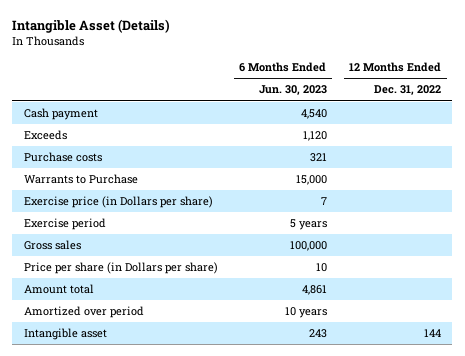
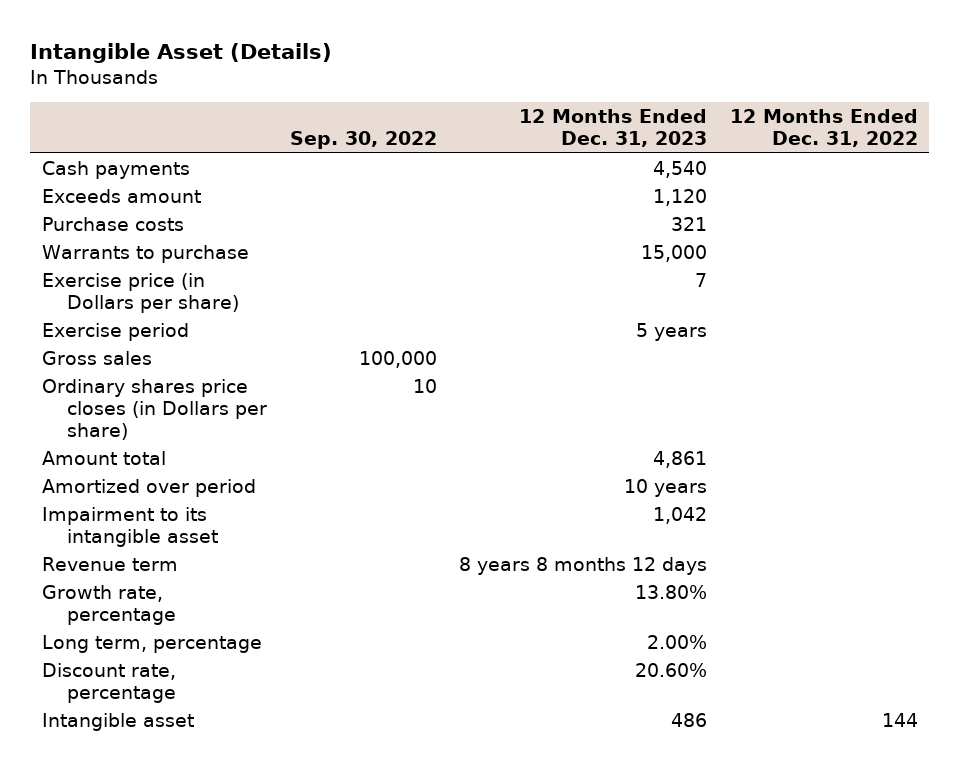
- | 6 Months Ended Jun. 30, 2023 | 12 Months Ended Dec. 31, 2022
+ | Sep. 30, 2022 | 12 Months Ended Dec. 31, 2023 | 12 Months Ended Dec. 31, 2022
- Cash payment | 4,540 |
- Exceeds | 1,120 |
+ Cash payments | | 4,540 |
+ Exceeds amount | | 1,120 |
- Warrants to Purchase | 15,000 |
+ Warrants to purchase | | 15,000 |
- Price per share (in Dollars per share) | 10 |
+ Ordinary shares price closes (in Dollars per share) | 10 | |
+ Impairment to its intangible asset | | 1,042 |
+ Revenue term | | 8 years 8 months 12 days |
+ Growth rate, percentage | | 13.80% |
+ Long term, percentage | | 2.00% |
+ Discount rate, percentage | | 20.60% |

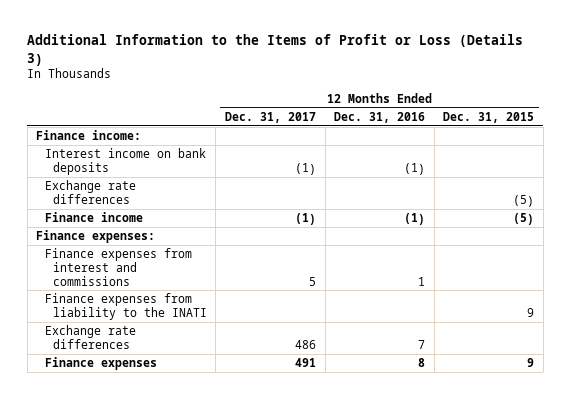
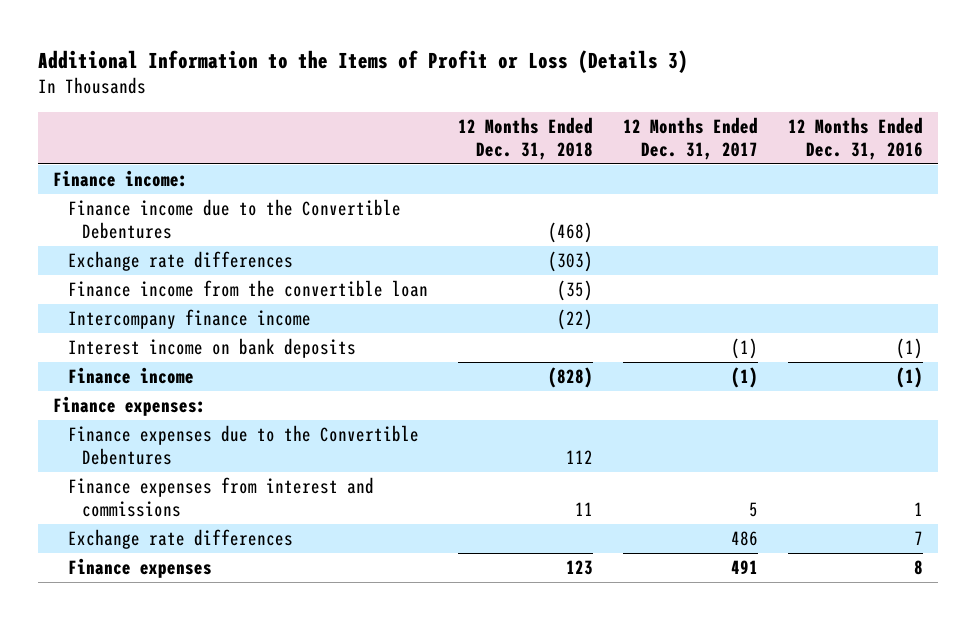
- | 12 Months Ended Dec. 31, 2017 | 12 Months Ended Dec. 31, 2016 | 12 Months Ended Dec. 31, 2015
+ | 12 Months Ended Dec. 31, 2018 | 12 Months Ended Dec. 31, 2017 | 12 Months Ended Dec. 31, 2016
+ Finance income due to the Convertible Debentures | (468) | |
+ Finance income from the convertible loan | (35) | |
+ Intercompany finance income | (22) | |
moved down: Interest income on bank deposits | | (1) | (1)
+ Finance expenses due to the Convertible Debentures | 112 | |
- Finance expenses from liability to the INATI | | | 9

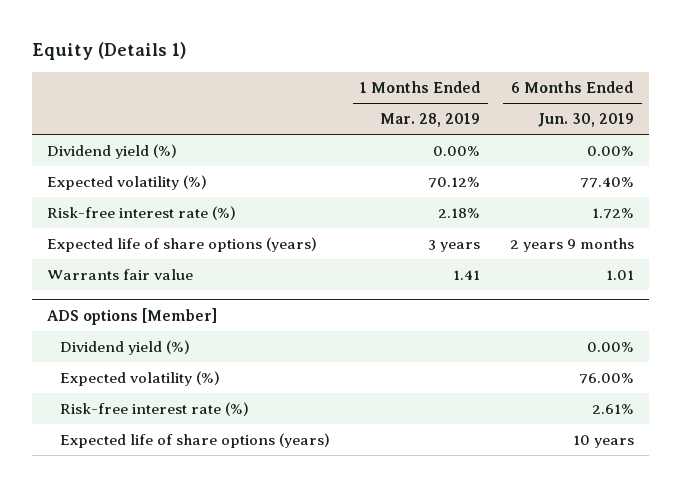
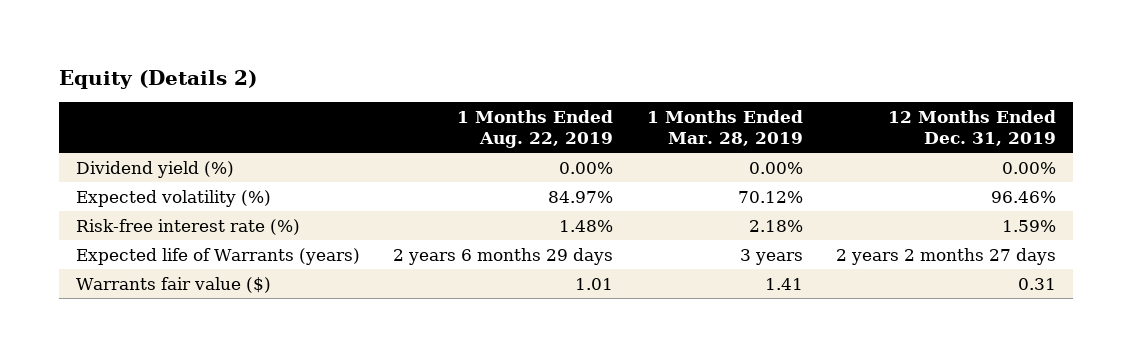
- Equity (Details 1)
+ Equity (Details 2)
- | 1 Months Ended Mar. 28, 2019 | 6 Months Ended Jun. 30, 2019
+ | 1 Months Ended Aug. 22, 2019 | 1 Months Ended Mar. 28, 2019 | 12 Months Ended Dec. 31, 2019
- Expected life of share options (years) | 3 years | 2 years 9 months
- Warrants fair value | 1.41 | 1.01
- ADS options [Member]
- Dividend yield (%) | | 0.00%
- Expected volatility (%) | | 76.00%
- Risk-free interest rate (%) | | 2.61%
- Expected life of share options (years) | | 10 years
+ Expected life of Warrants (years) | 2 years 6 months 29 days | 3 years | 2 years 2 months 27 days
+ Warrants fair value ($) | 1.01 | 1.41 | 0.31

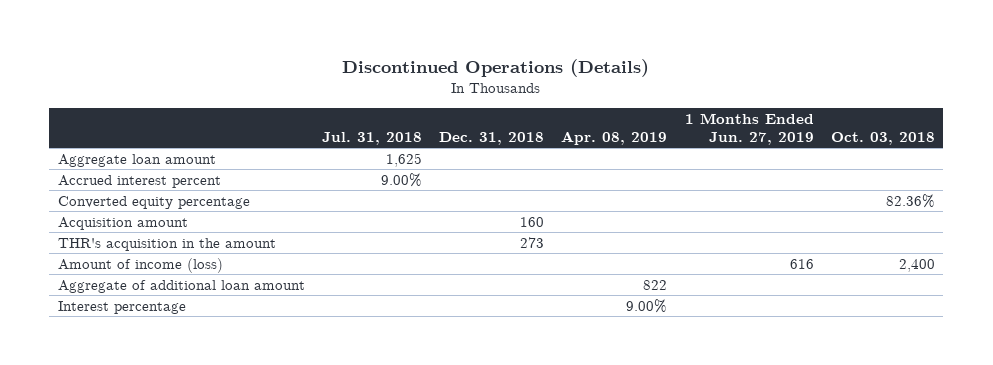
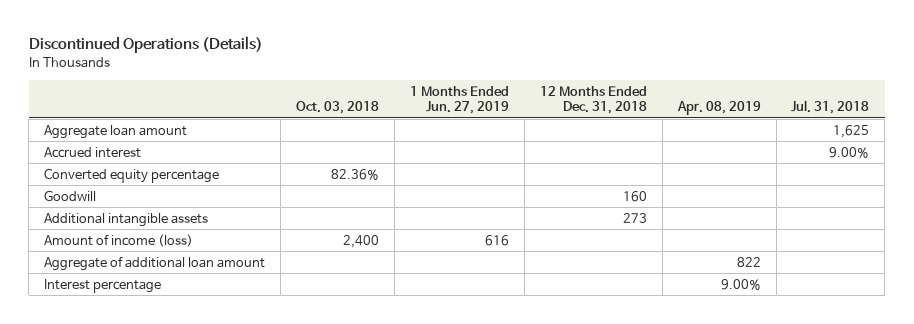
- | Jul. 31, 2018 | Dec. 31, 2018 | Apr. 08, 2019 | 1 Months Ended Jun. 27, 2019 | Oct. 03, 2018
+ | Oct. 03, 2018 | 1 Months Ended Jun. 27, 2019 | 12 Months Ended Dec. 31, 2018 | Apr. 08, 2019 | Jul. 31, 2018
- Accrued interest percent | 9.00% | | | |
+ Accrued interest | | | | | 9.00%
- Acquisition amount | | 160 | | |
- THR's acquisition in the amount | | 273 | | |
+ Goodwill | | | 160 | |
+ Additional intangible assets | | | 273 | |

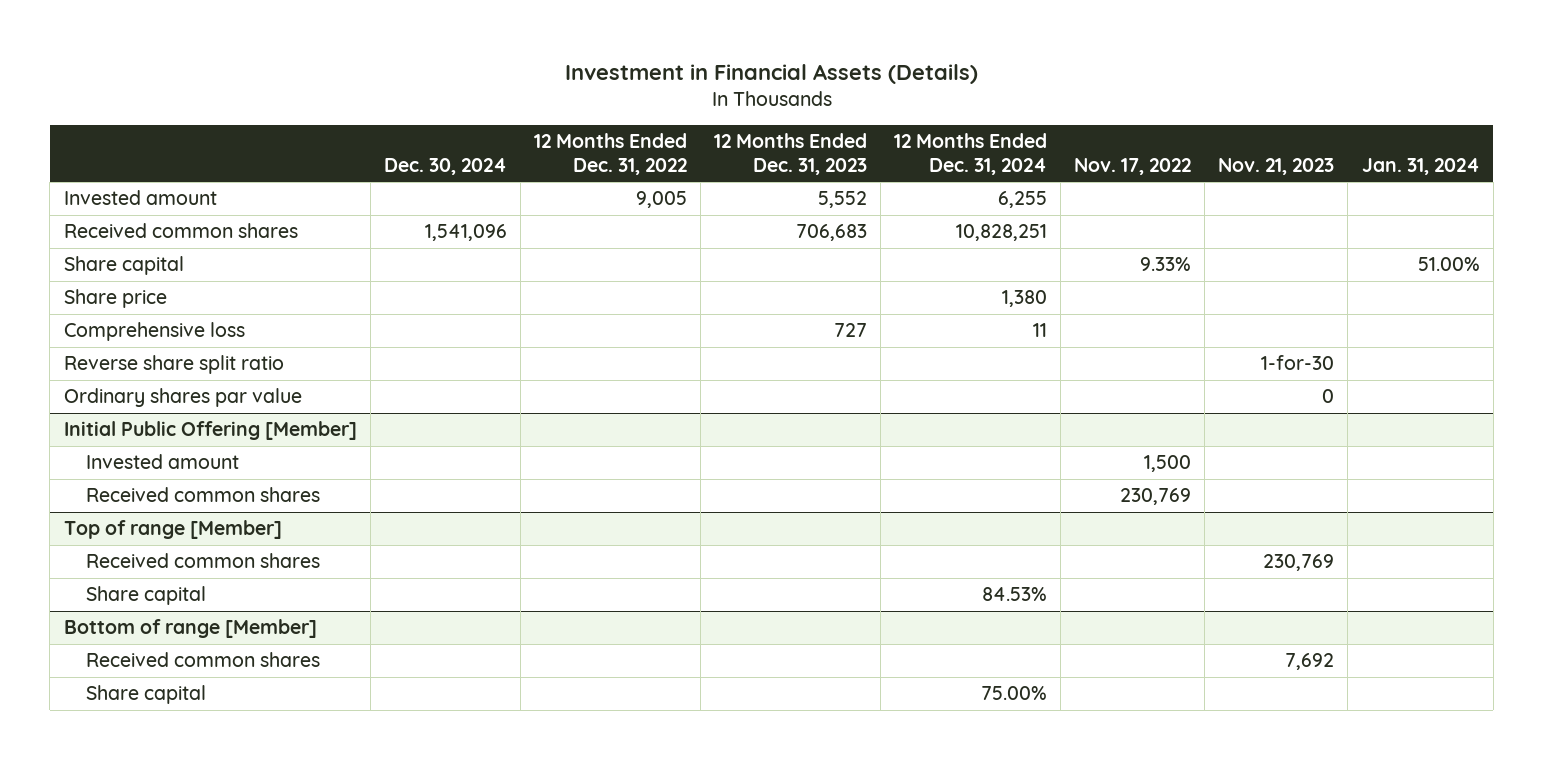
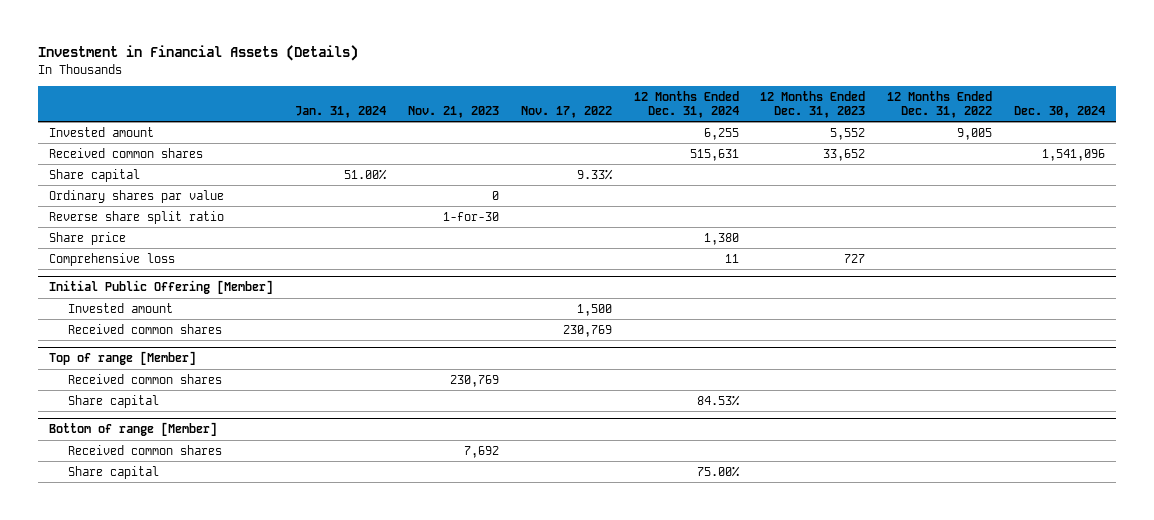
- | Dec. 30, 2024 | 12 Months Ended Dec. 31, 2022 | 12 Months Ended Dec. 31, 2023 | 12 Months Ended Dec. 31, 2024 | Nov. 17, 2022 | Nov. 21, 2023 | Jan. 31, 2024
+ | Jan. 31, 2024 | Nov. 21, 2023 | Nov. 17, 2022 | 12 Months Ended Dec. 31, 2024 | 12 Months Ended Dec. 31, 2023 | 12 Months Ended Dec. 31, 2022 | Dec. 30, 2024
- Received common shares | 1,541,096 | | 706,683 | 10,828,251 | | |
+ Received common shares | | | | 515,631 | 33,652 | | 1,541,096
moved up: Ordinary shares par value | | 0 | | | | |
moved up: Reverse share split ratio | | 1-for-30 | | | | |

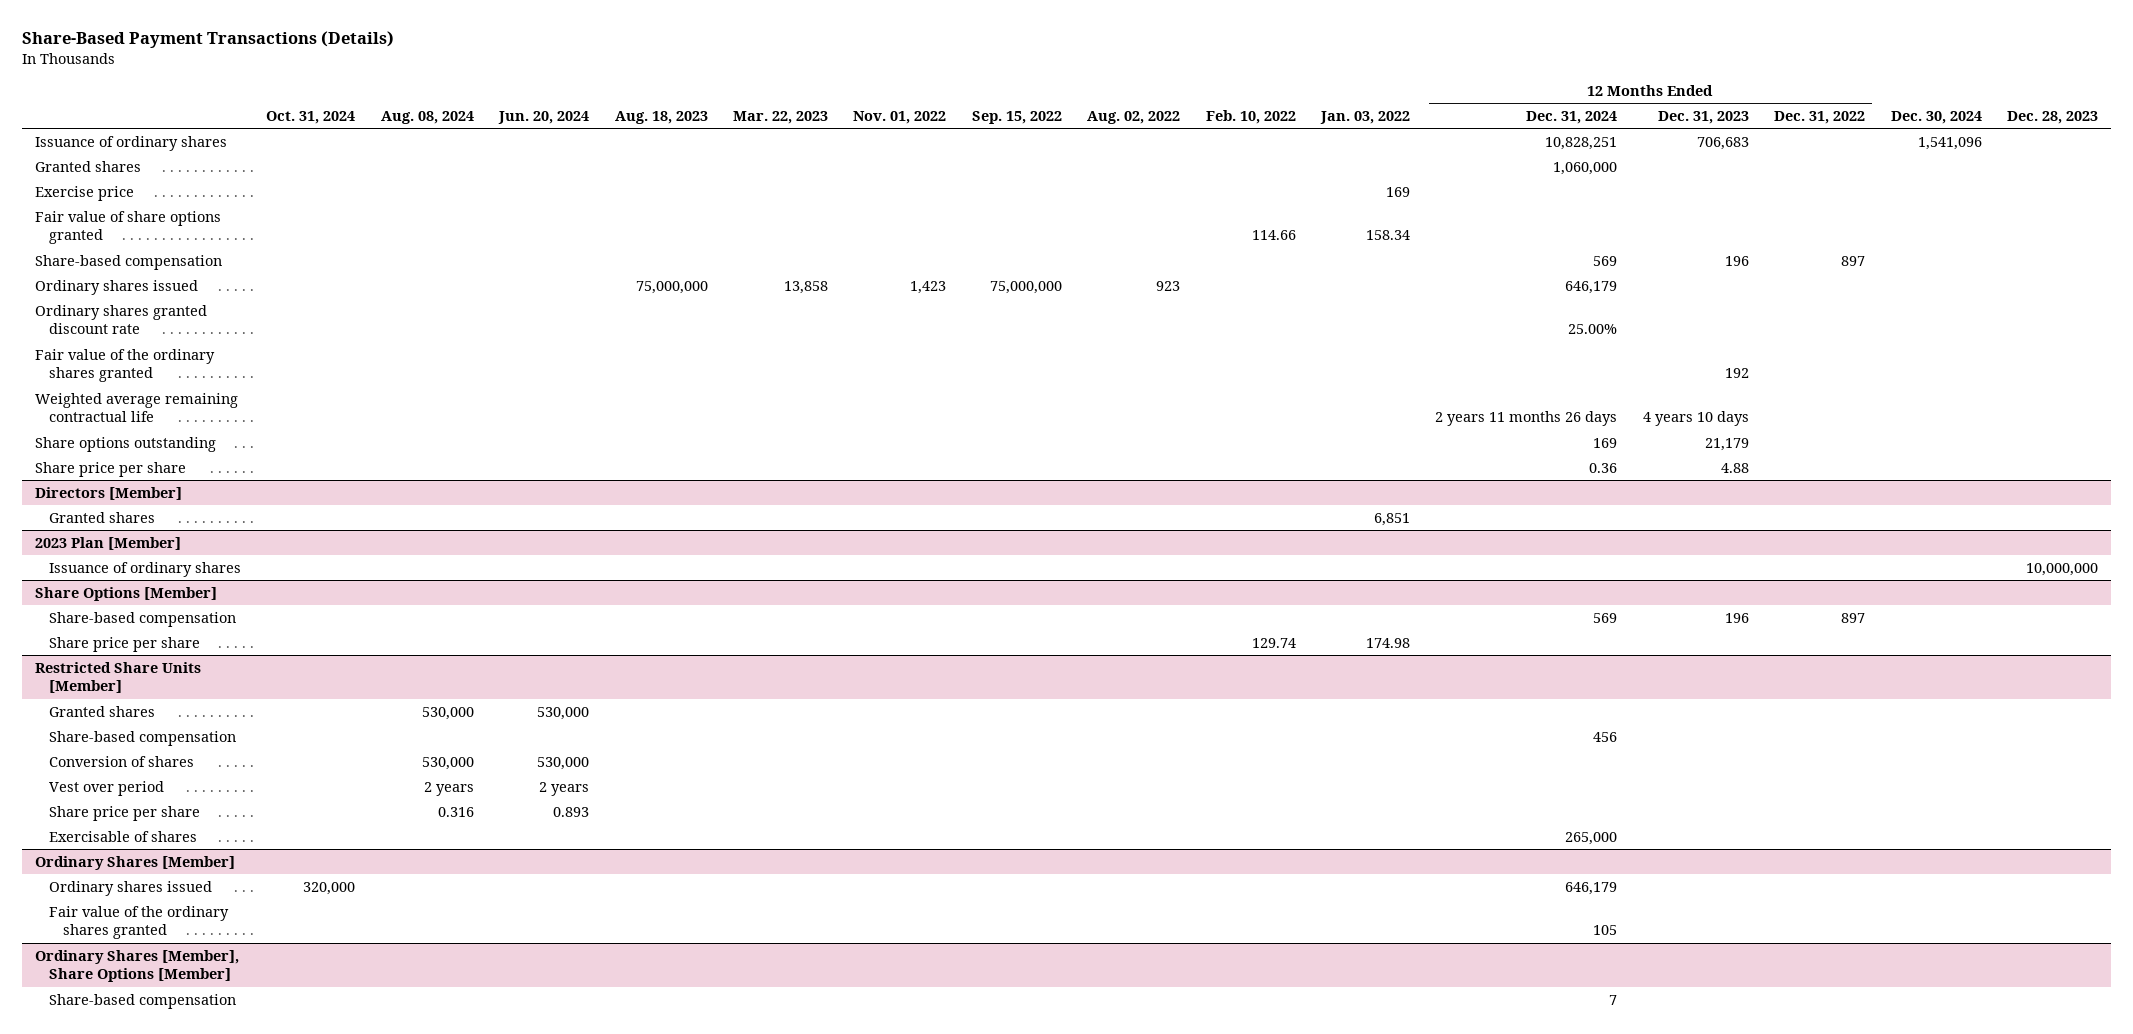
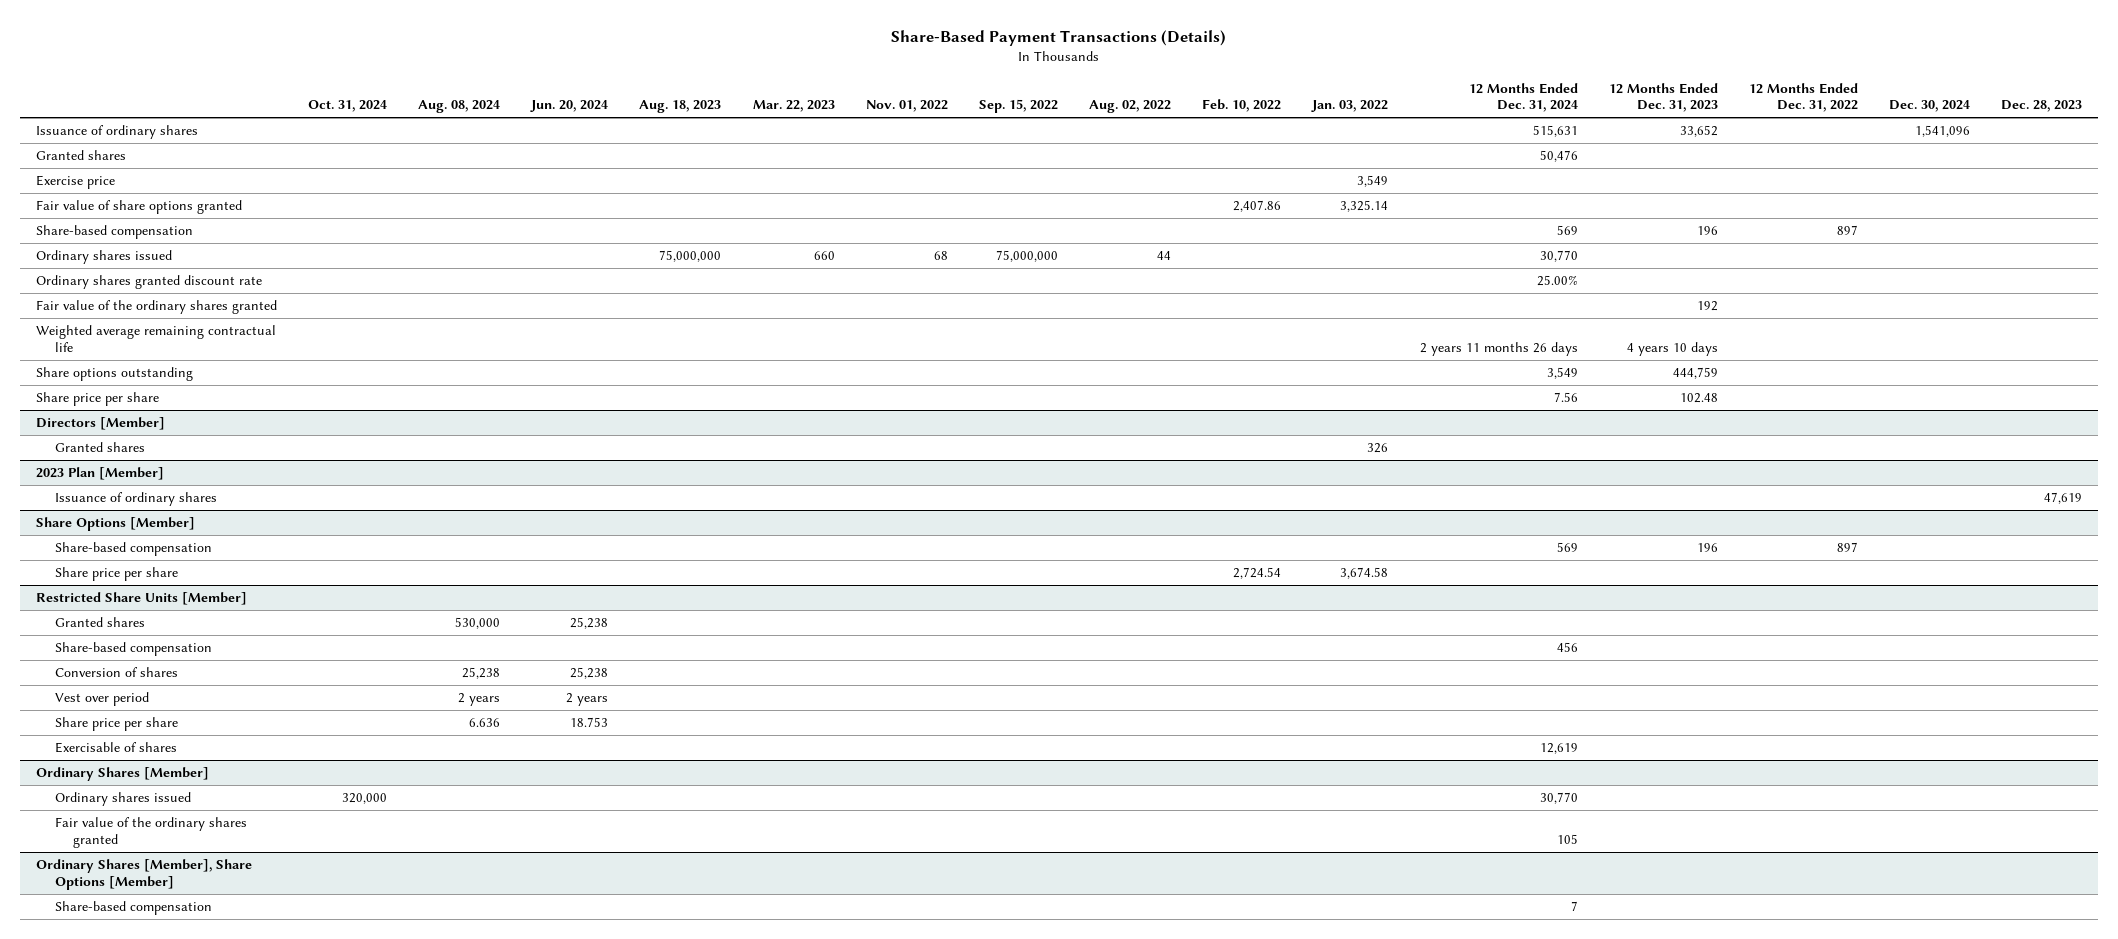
- Issuance of ordinary shares | | | | | | | | | | | 10,828,251 | 706,683 | | 1,541,096 |
- Granted shares | | | | | | | | | | | 1,060,000 | | | |
- Exercise price | | | | | | | | | | 169 | | | | |
- Fair value of share options granted | | | | | | | | | 114.66 | 158.34 | | | | |
+ Issuance of ordinary shares | | | | | | | | | | | 515,631 | 33,652 | | 1,541,096 |
+ Granted shares | | | | | | | | | | | 50,476 | | | |
+ Exercise price | | | | | | | | | | 3,549 | | | | |
+ Fair value of share options granted | | | | | | | | | 2,407.86 | 3,325.14 | | | | |
- Ordinary shares issued | | | | 75,000,000 | 13,858 | 1,423 | 75,000,000 | 923 | | | 646,179 | | | |
+ Ordinary shares issued | | | | 75,000,000 | 660 | 68 | 75,000,000 | 44 | | | 30,770 | | | |
- Share options outstanding | | | | | | | | | | | 169 | 21,179 | | |
- Share price per share | | | | | | | | | | | 0.36 | 4.88 | | |
+ Share options outstanding | | | | | | | | | | | 3,549 | 444,759 | | |
+ Share price per share | | | | | | | | | | | 7.56 | 102.48 | | |
@ Directors [Member]
- Granted shares | | | | | | | | | | 6,851 | | | | |
+ Granted shares | | | | | | | | | | 326 | | | | |
@ 2023 Plan [Member]
- Issuance of ordinary shares | | | | | | | | | | | | | | | 10,000,000
+ Issuance of ordinary shares | | | | | | | | | | | | | | | 47,619
@ Share Options [Member]
- Share price per share | | | | | | | | | 129.74 | 174.98 | | | | |
+ Share price per share | | | | | | | | | 2,724.54 | 3,674.58 | | | | |
@ Restricted Share Units [Member]
- Granted shares | | 530,000 | 530,000 | | | | | | | | | | | |
+ Granted shares | | 530,000 | 25,238 | | | | | | | | | | | |
- Conversion of shares | | 530,000 | 530,000 | | | | | | | | | | | |
+ Conversion of shares | | 25,238 | 25,238 | | | | | | | | | | | |
- Share price per share | | 0.316 | 0.893 | | | | | | | | | | | |
- Exercisable of shares | | | | | | | | | | | 265,000 | | | |
+ Share price per share | | 6.636 | 18.753 | | | | | | | | | | | |
+ Exercisable of shares | | | | | | | | | | | 12,619 | | | |
@ Ordinary Shares [Member]
- Ordinary shares issued | 320,000 | | | | | | | | | | 646,179 | | | |
+ Ordinary shares issued | 320,000 | | | | | | | | | | 30,770 | | | |

